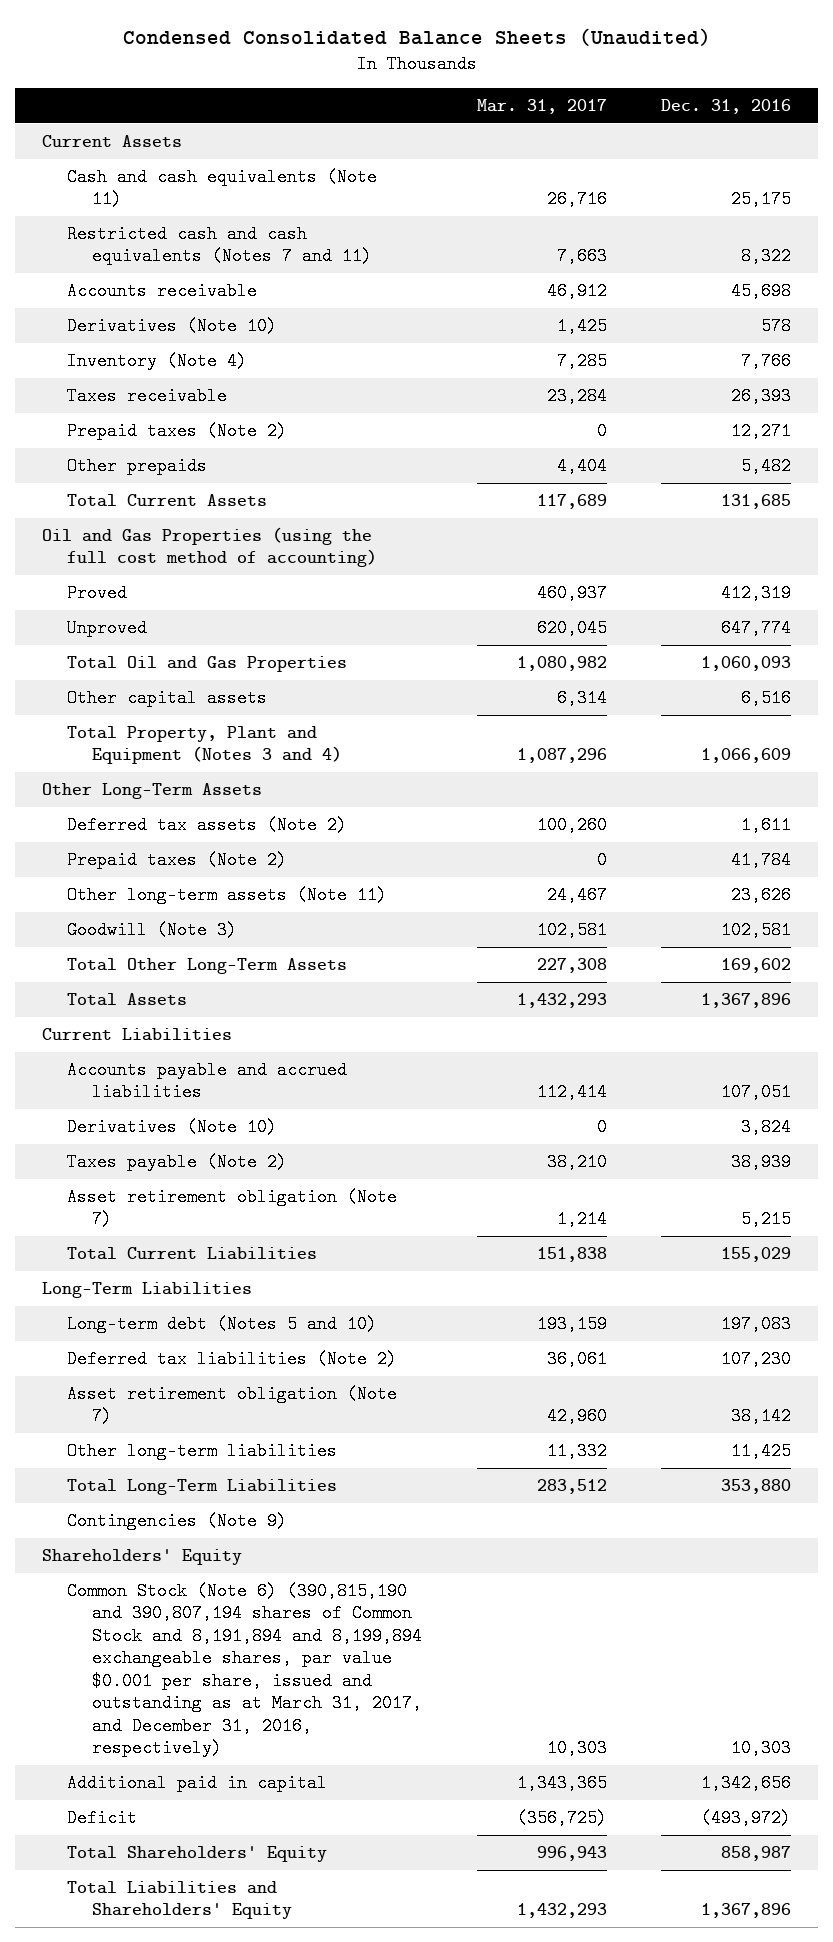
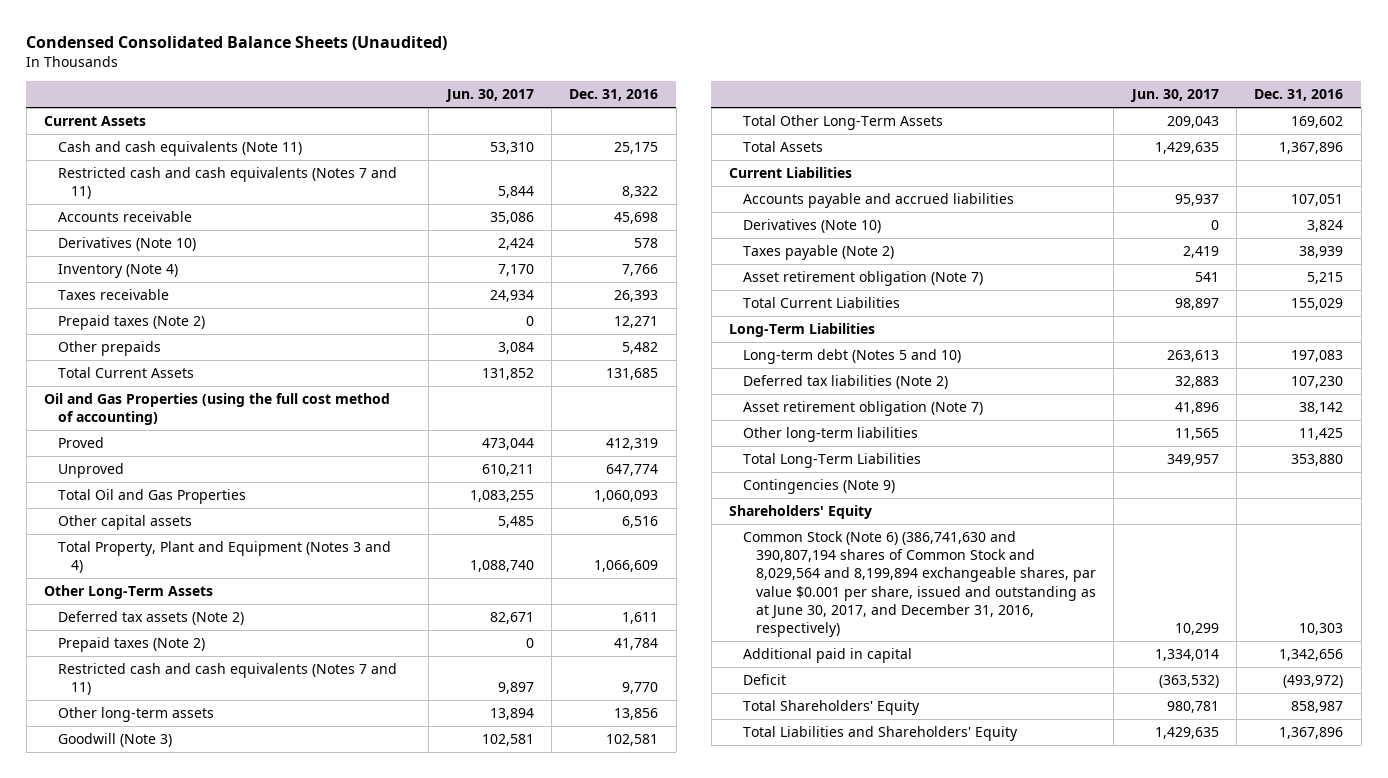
- | Mar. 31, 2017 | Dec. 31, 2016
+ | Jun. 30, 2017 | Dec. 31, 2016
- Other long-term assets (Note 11) | 24,467 | 23,626
+ Restricted cash and cash equivalents (Notes 7 and 11) | 9,897 | 9,770
+ Other long-term assets | 13,894 | 13,856
- Common Stock (Note 6) (390,815,190 and 390,807,194 shares of Common Stock and 8,191,894 and 8,199,894 exchangeable shares, par value $0.001 per share, issued and outstanding as at March 31, 2017, and December 31, 2016, respectively) | 10,303 | 10,303
+ Common Stock (Note 6) (386,741,630 and 390,807,194 shares of Common Stock and 8,029,564 and 8,199,894 exchangeable shares, par value $0.001 per share, issued and outstanding as at June 30, 2017, and December 31, 2016, respectively) | 10,299 | 10,303

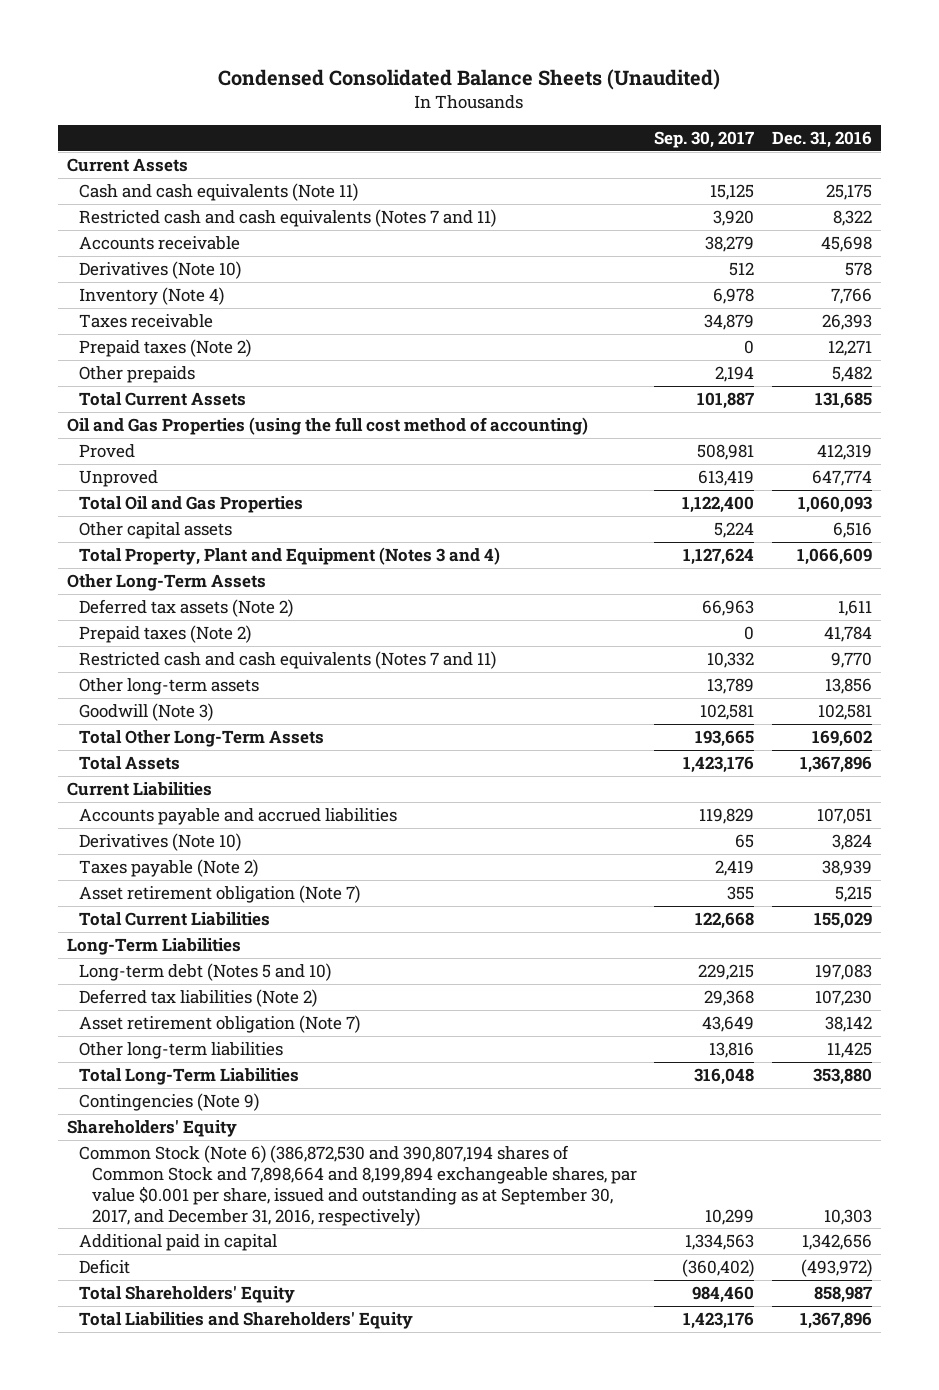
- | Jun. 30, 2017 | Dec. 31, 2016
+ | Sep. 30, 2017 | Dec. 31, 2016
- Common Stock (Note 6) (386,741,630 and 390,807,194 shares of Common Stock and 8,029,564 and 8,199,894 exchangeable shares, par value $0.001 per share, issued and outstanding as at June 30, 2017, and December 31, 2016, respectively) | 10,299 | 10,303
+ Common Stock (Note 6) (386,872,530 and 390,807,194 shares of Common Stock and 7,898,664 and 8,199,894 exchangeable shares, par value $0.001 per share, issued and outstanding as at September 30, 2017, and December 31, 2016, respectively) | 10,299 | 10,303

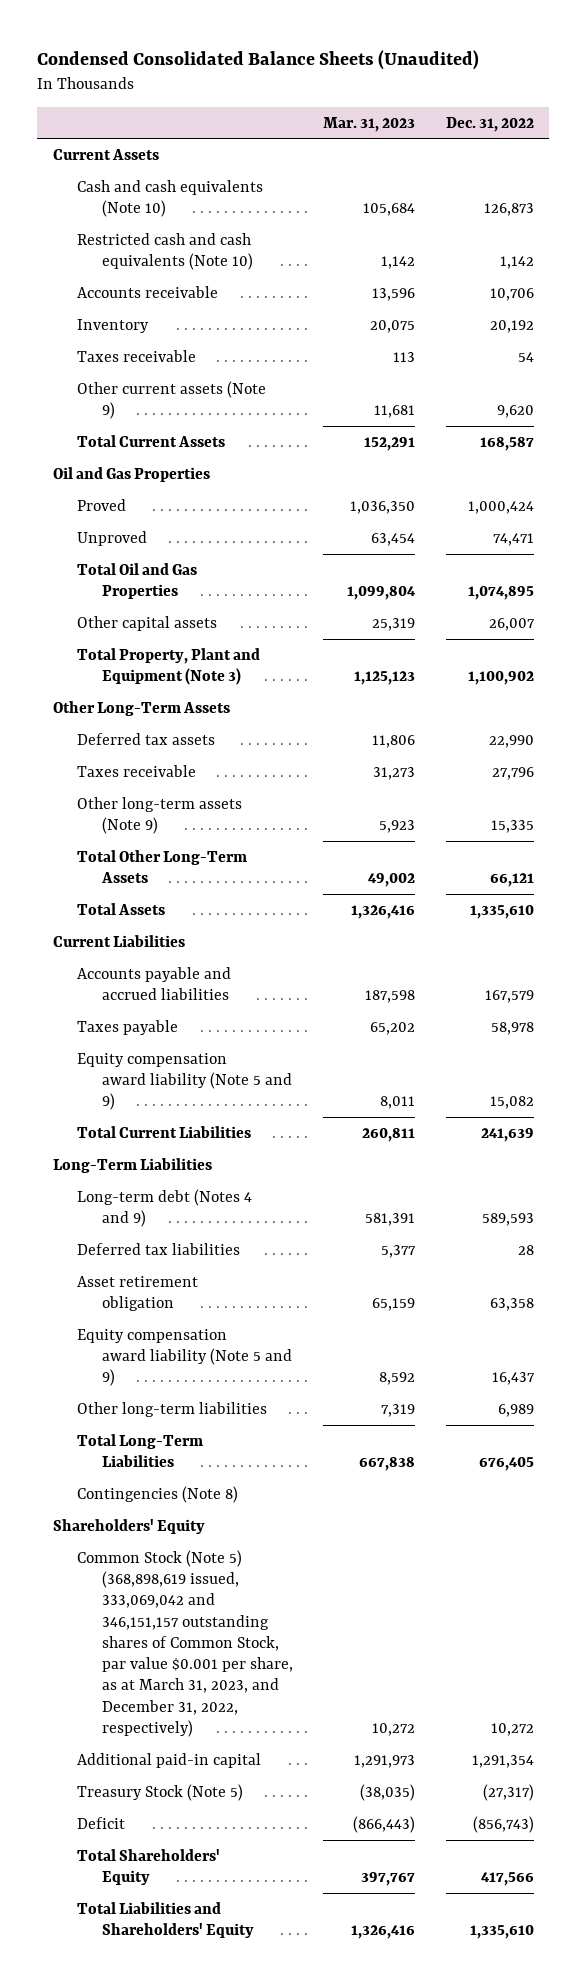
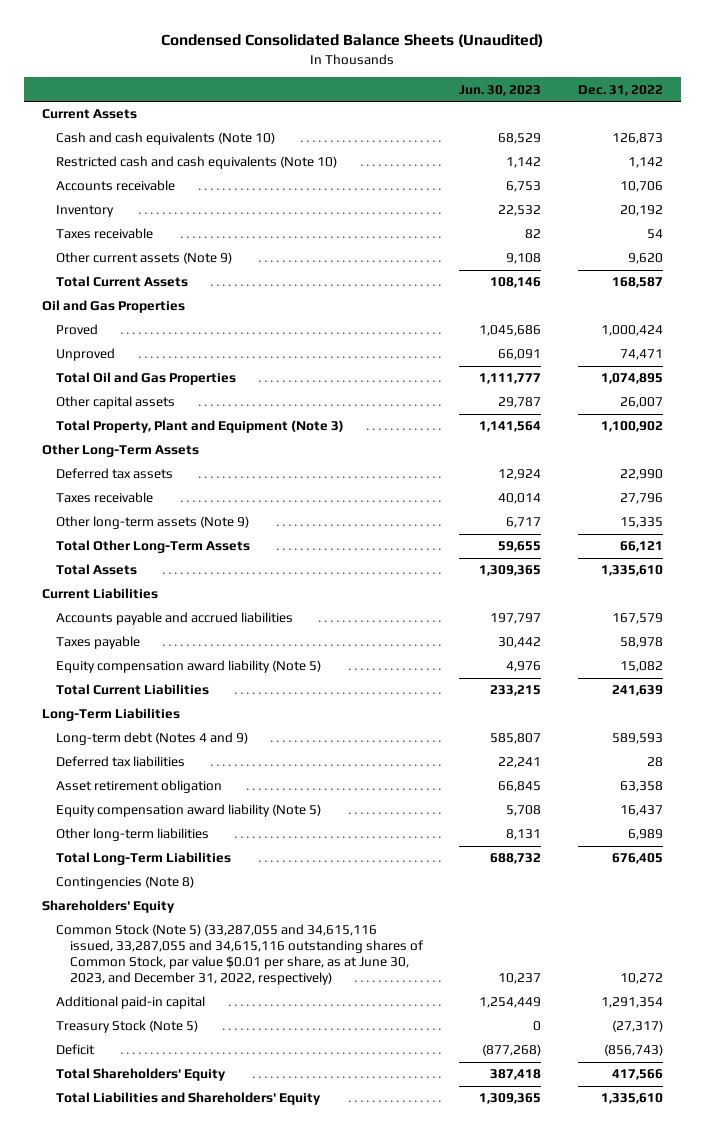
- | Mar. 31, 2023 | Dec. 31, 2022
+ | Jun. 30, 2023 | Dec. 31, 2022
- Equity compensation award liability (Note 5 and 9) | 8,011 | 15,082
+ Equity compensation award liability (Note 5) | 4,976 | 15,082
- Equity compensation award liability (Note 5 and 9) | 8,592 | 16,437
+ Equity compensation award liability (Note 5) | 5,708 | 16,437
- Common Stock (Note 5) (368,898,619 issued, 333,069,042 and 346,151,157 outstanding shares of Common Stock, par value $0.001 per share, as at March 31, 2023, and December 31, 2022, respectively) | 10,272 | 10,272
+ Common Stock (Note 5) (33,287,055 and 34,615,116 issued, 33,287,055 and 34,615,116 outstanding shares of Common Stock, par value $0.01 per share, as at June 30, 2023, and December 31, 2022, respectively) | 10,237 | 10,272

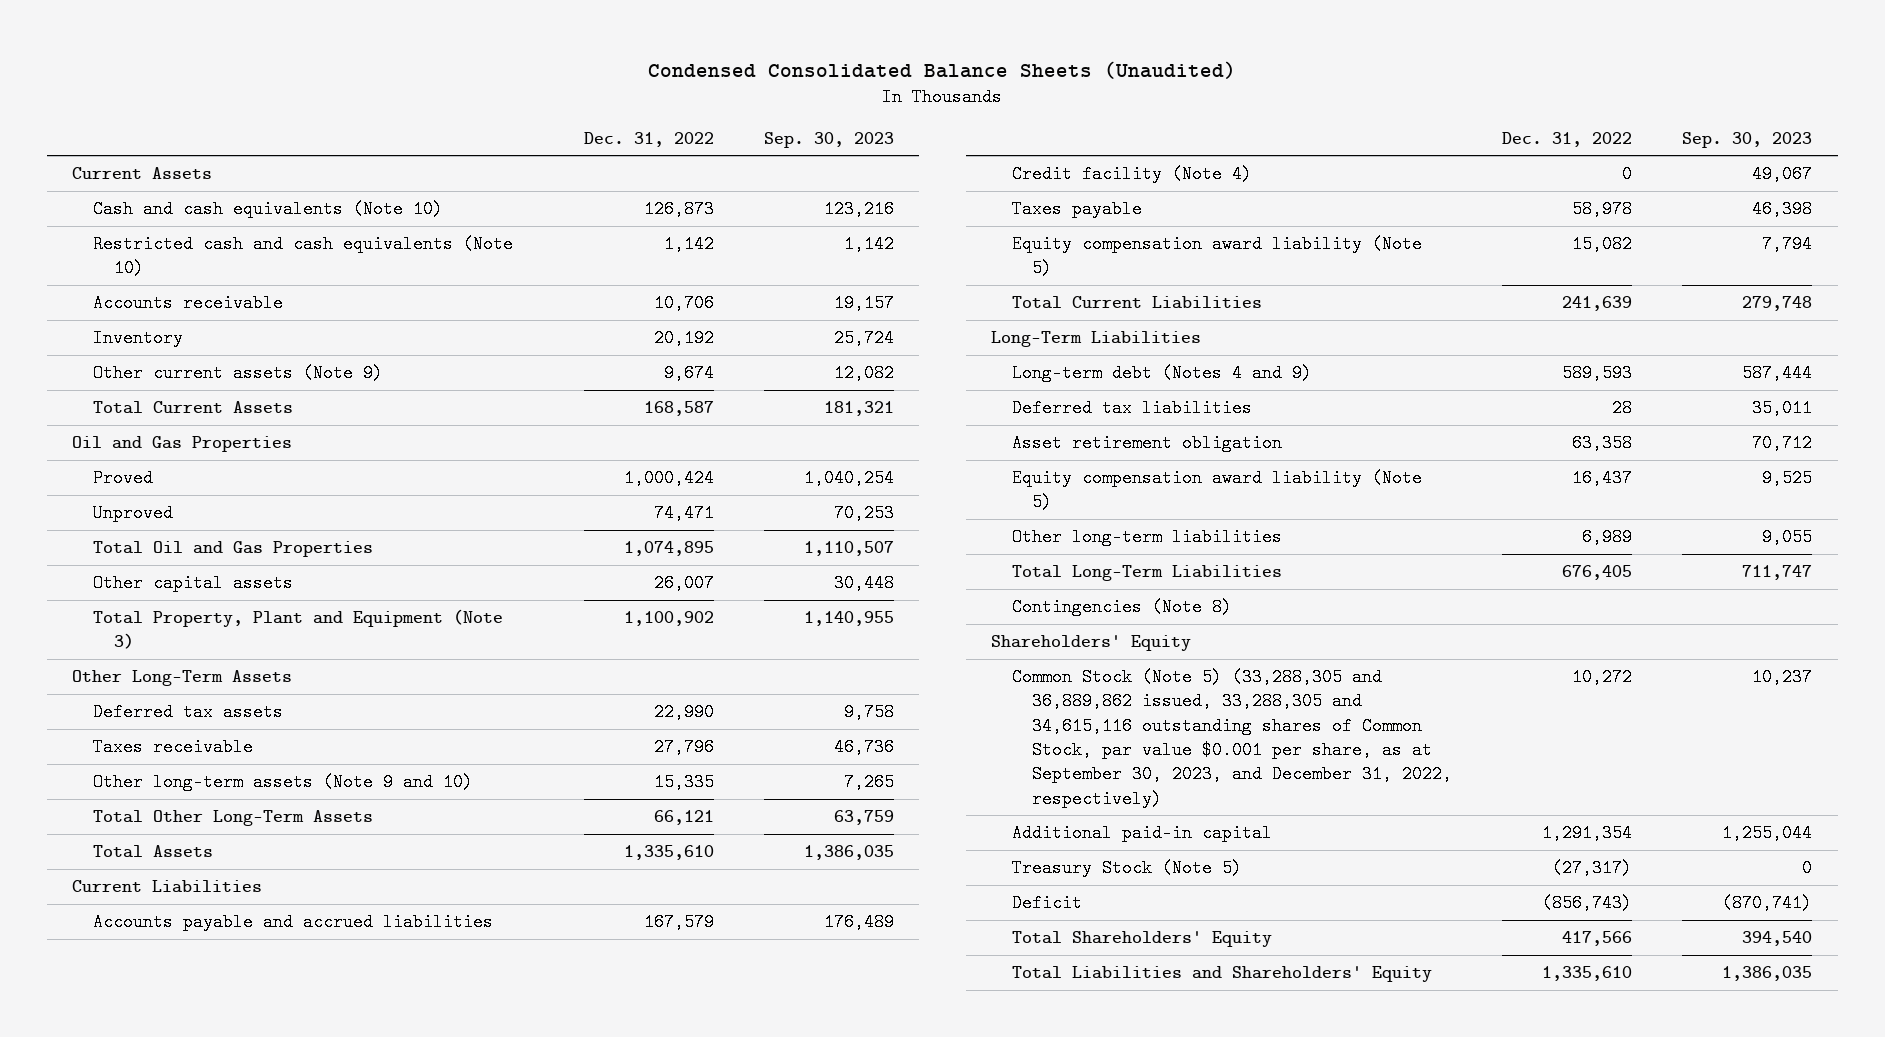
- | Jun. 30, 2023 | Dec. 31, 2022
+ | Dec. 31, 2022 | Sep. 30, 2023
- Taxes receivable | 82 | 54
- Other current assets (Note 9) | 9,108 | 9,620
+ Other current assets (Note 9) | 9,674 | 12,082
- Other long-term assets (Note 9) | 6,717 | 15,335
+ Other long-term assets (Note 9 and 10) | 15,335 | 7,265
+ Credit facility (Note 4) | 0 | 49,067
- Common Stock (Note 5) (33,287,055 and 34,615,116 issued, 33,287,055 and 34,615,116 outstanding shares of Common Stock, par value $0.01 per share, as at June 30, 2023, and December 31, 2022, respectively) | 10,237 | 10,272
+ Common Stock (Note 5) (33,288,305 and 36,889,862 issued, 33,288,305 and 34,615,116 outstanding shares of Common Stock, par value $0.001 per share, as at September 30, 2023, and December 31, 2022, respectively) | 10,272 | 10,237

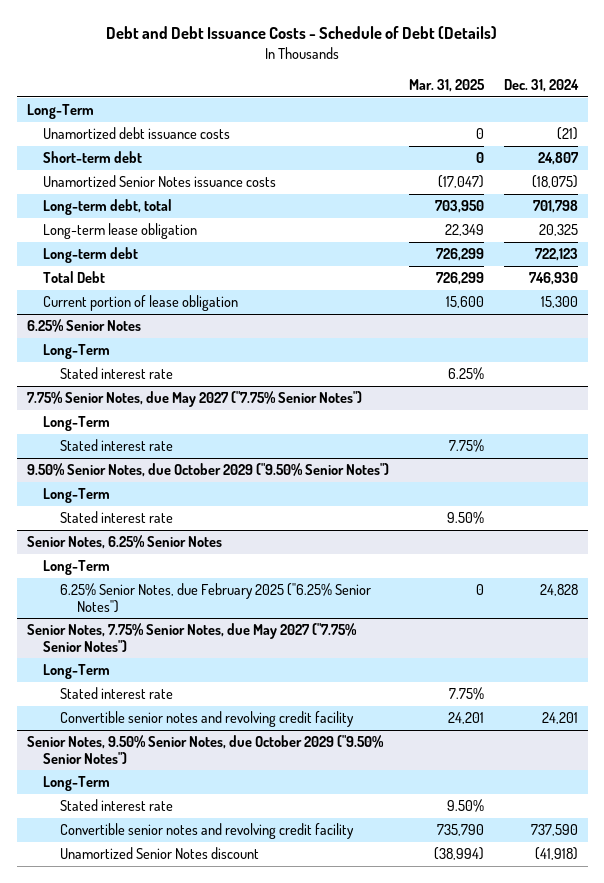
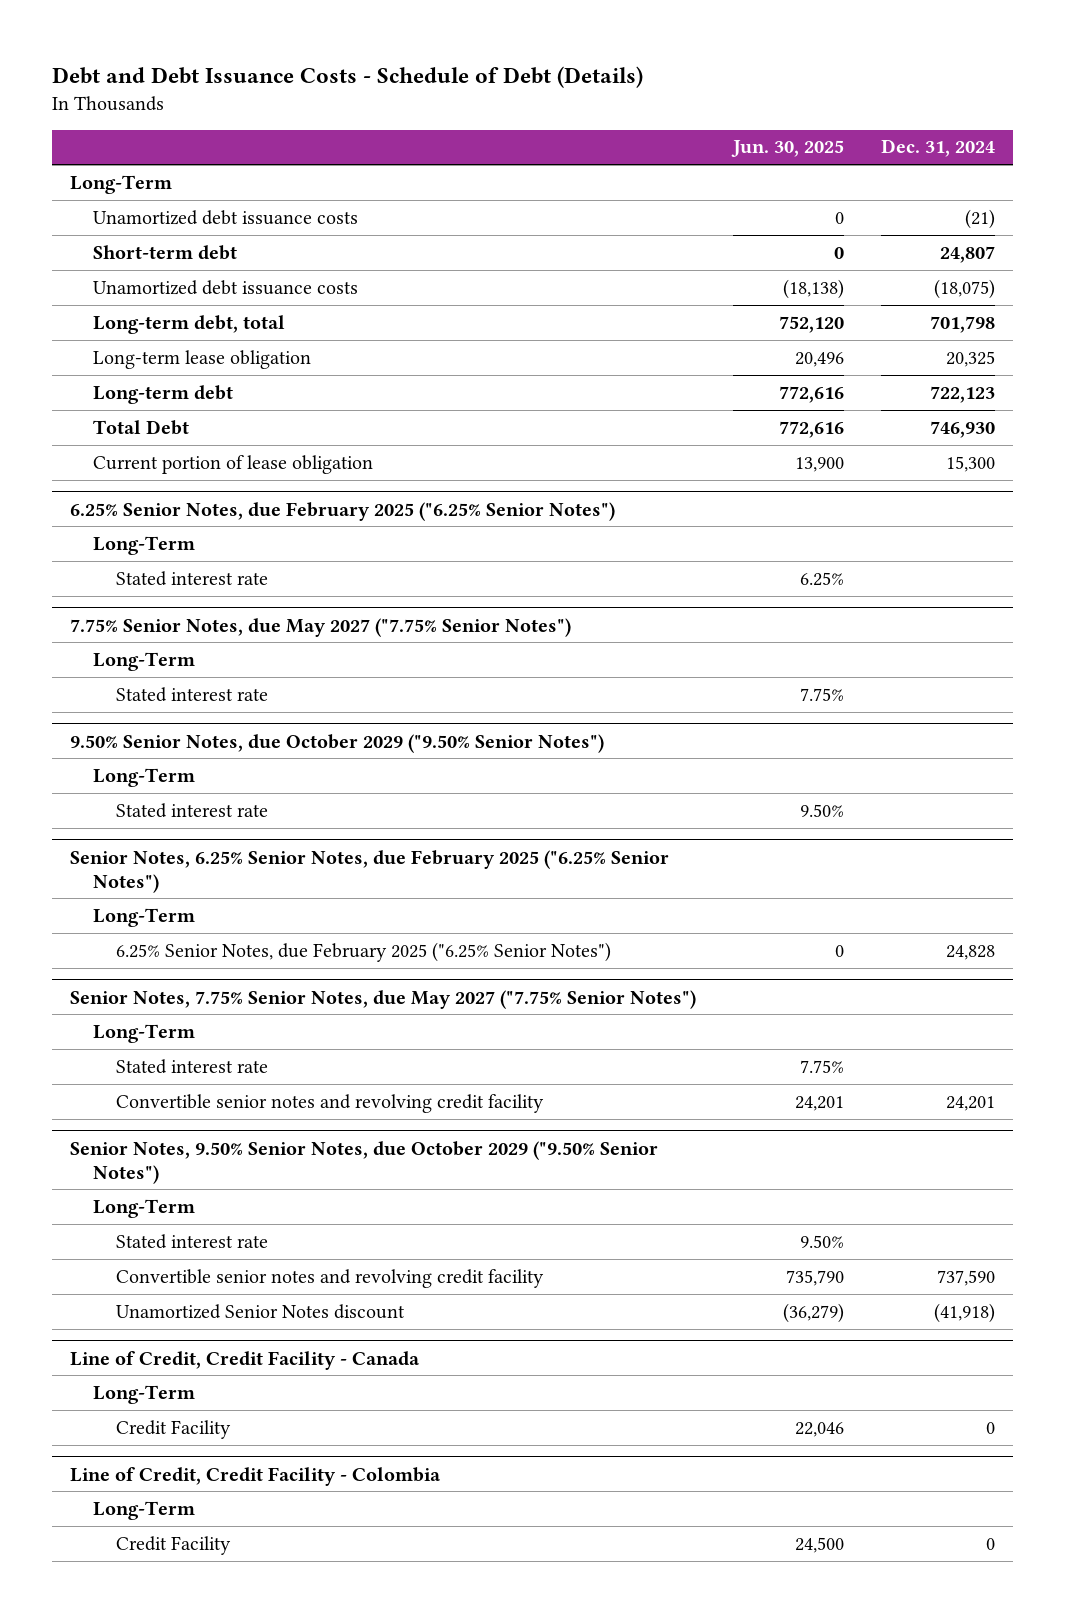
- | Mar. 31, 2025 | Dec. 31, 2024
+ | Jun. 30, 2025 | Dec. 31, 2024
- Unamortized Senior Notes issuance costs | (17,047) | (18,075)
+ Unamortized debt issuance costs | (18,138) | (18,075)
- 6.25% Senior Notes
+ 6.25% Senior Notes, due February 2025 ("6.25% Senior Notes")
- Senior Notes, 6.25% Senior Notes
+ Senior Notes, 6.25% Senior Notes, due February 2025 ("6.25% Senior Notes")
+ Line of Credit, Credit Facility - Canada
+ Long-Term
+ Credit Facility | 22,046 | 0
+ Line of Credit, Credit Facility - Colombia
+ Long-Term
+ Credit Facility | 24,500 | 0

